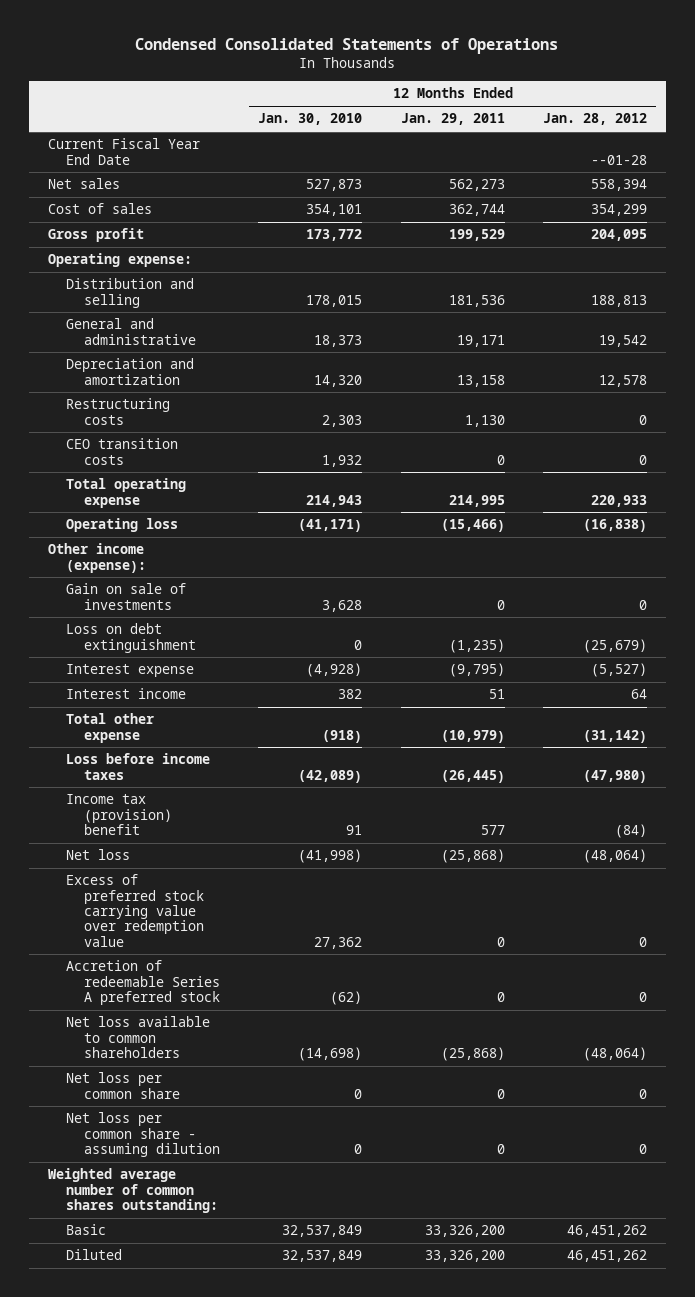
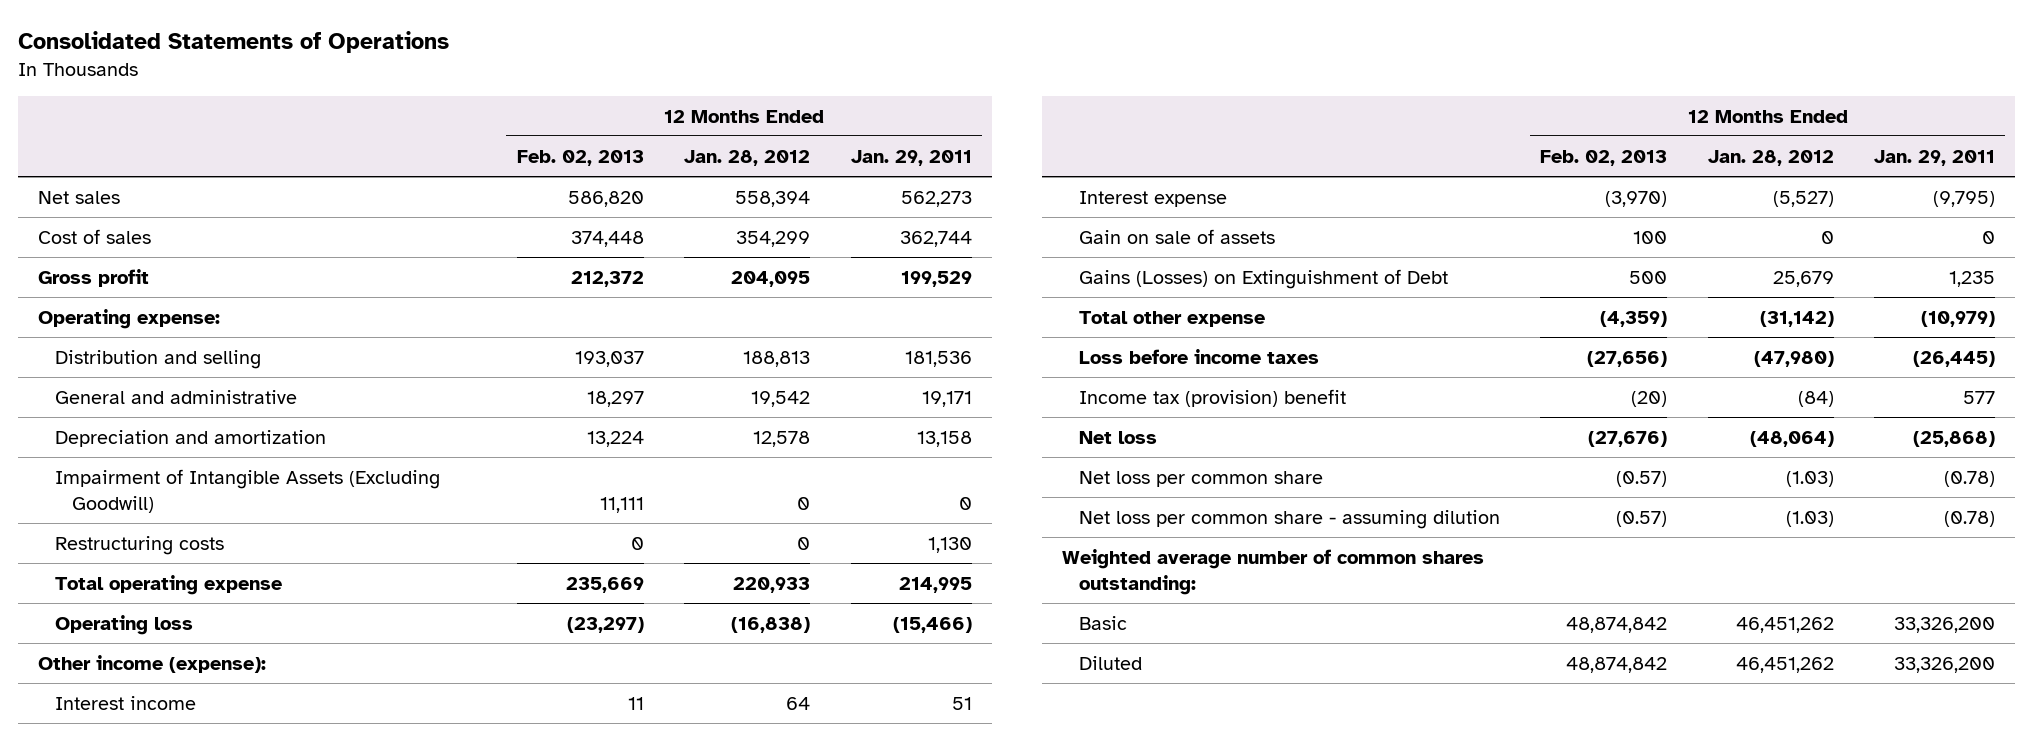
- Condensed Consolidated Statements of Operations
+ Consolidated Statements of Operations
- | 12 Months Ended Jan. 30, 2010 | 12 Months Ended Jan. 29, 2011 | 12 Months Ended Jan. 28, 2012
+ | 12 Months Ended Feb. 02, 2013 | 12 Months Ended Jan. 28, 2012 | 12 Months Ended Jan. 29, 2011
- Current Fiscal Year End Date | | | --01-28
+ Impairment of Intangible Assets (Excluding Goodwill) | 11,111 | 0 | 0
- CEO transition costs | 1,932 | 0 | 0
- Gain on sale of investments | 3,628 | 0 | 0
- Loss on debt extinguishment | 0 | (1,235) | (25,679)
moved down: Interest expense | (3,970) | (5,527) | (9,795)
+ Gain on sale of assets | 100 | 0 | 0
+ Gains (Losses) on Extinguishment of Debt | 500 | 25,679 | 1,235
- Excess of preferred stock carrying value over redemption value | 27,362 | 0 | 0
- Accretion of redeemable Series A preferred stock | (62) | 0 | 0
- Net loss available to common shareholders | (14,698) | (25,868) | (48,064)
- Net loss per common share | 0 | 0 | 0
- Net loss per common share - assuming dilution | 0 | 0 | 0
+ Net loss per common share | (0.57) | (1.03) | (0.78)
+ Net loss per common share - assuming dilution | (0.57) | (1.03) | (0.78)

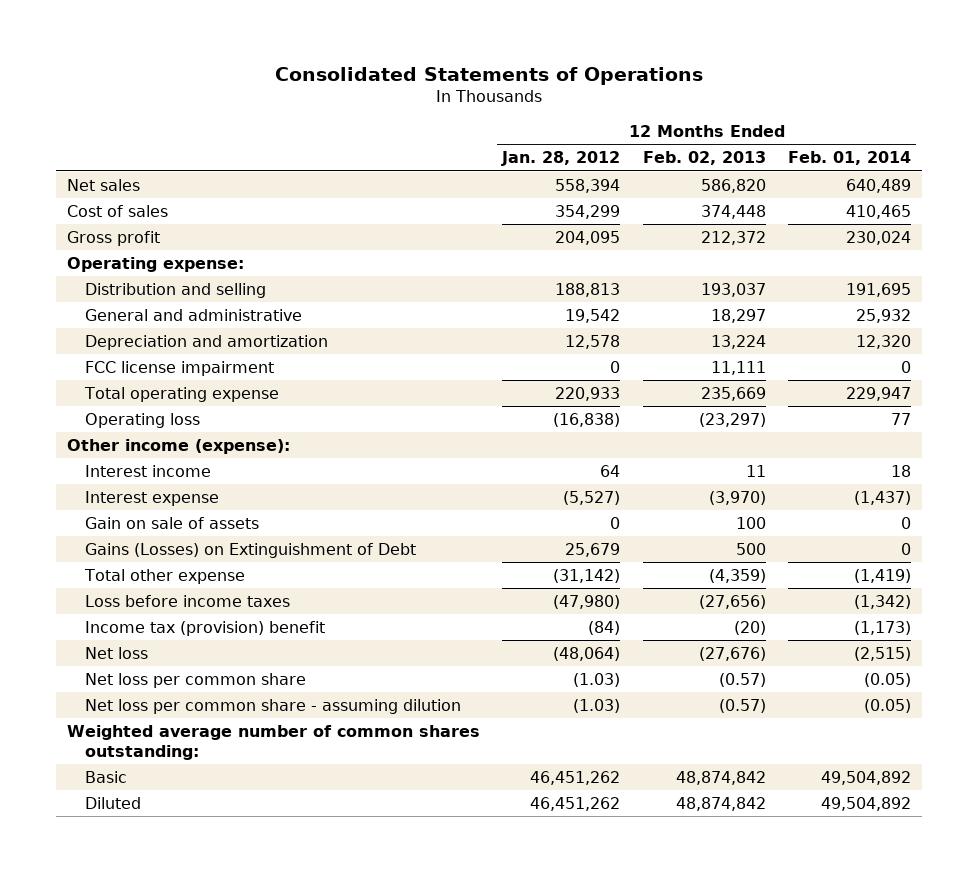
- | 12 Months Ended Feb. 02, 2013 | 12 Months Ended Jan. 28, 2012 | 12 Months Ended Jan. 29, 2011
+ | 12 Months Ended Jan. 28, 2012 | 12 Months Ended Feb. 02, 2013 | 12 Months Ended Feb. 01, 2014
- Impairment of Intangible Assets (Excluding Goodwill) | 11,111 | 0 | 0
- Restructuring costs | 0 | 0 | 1,130
+ FCC license impairment | 0 | 11,111 | 0

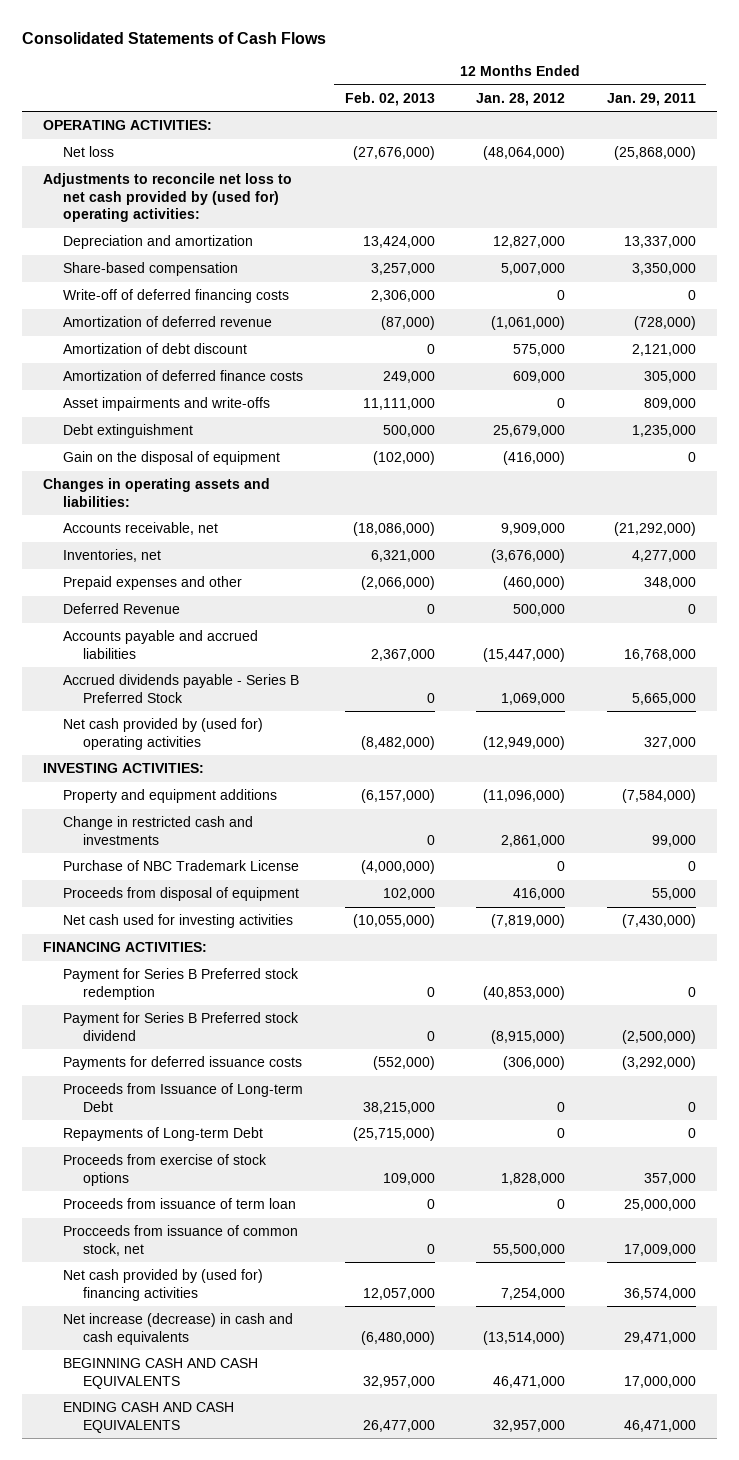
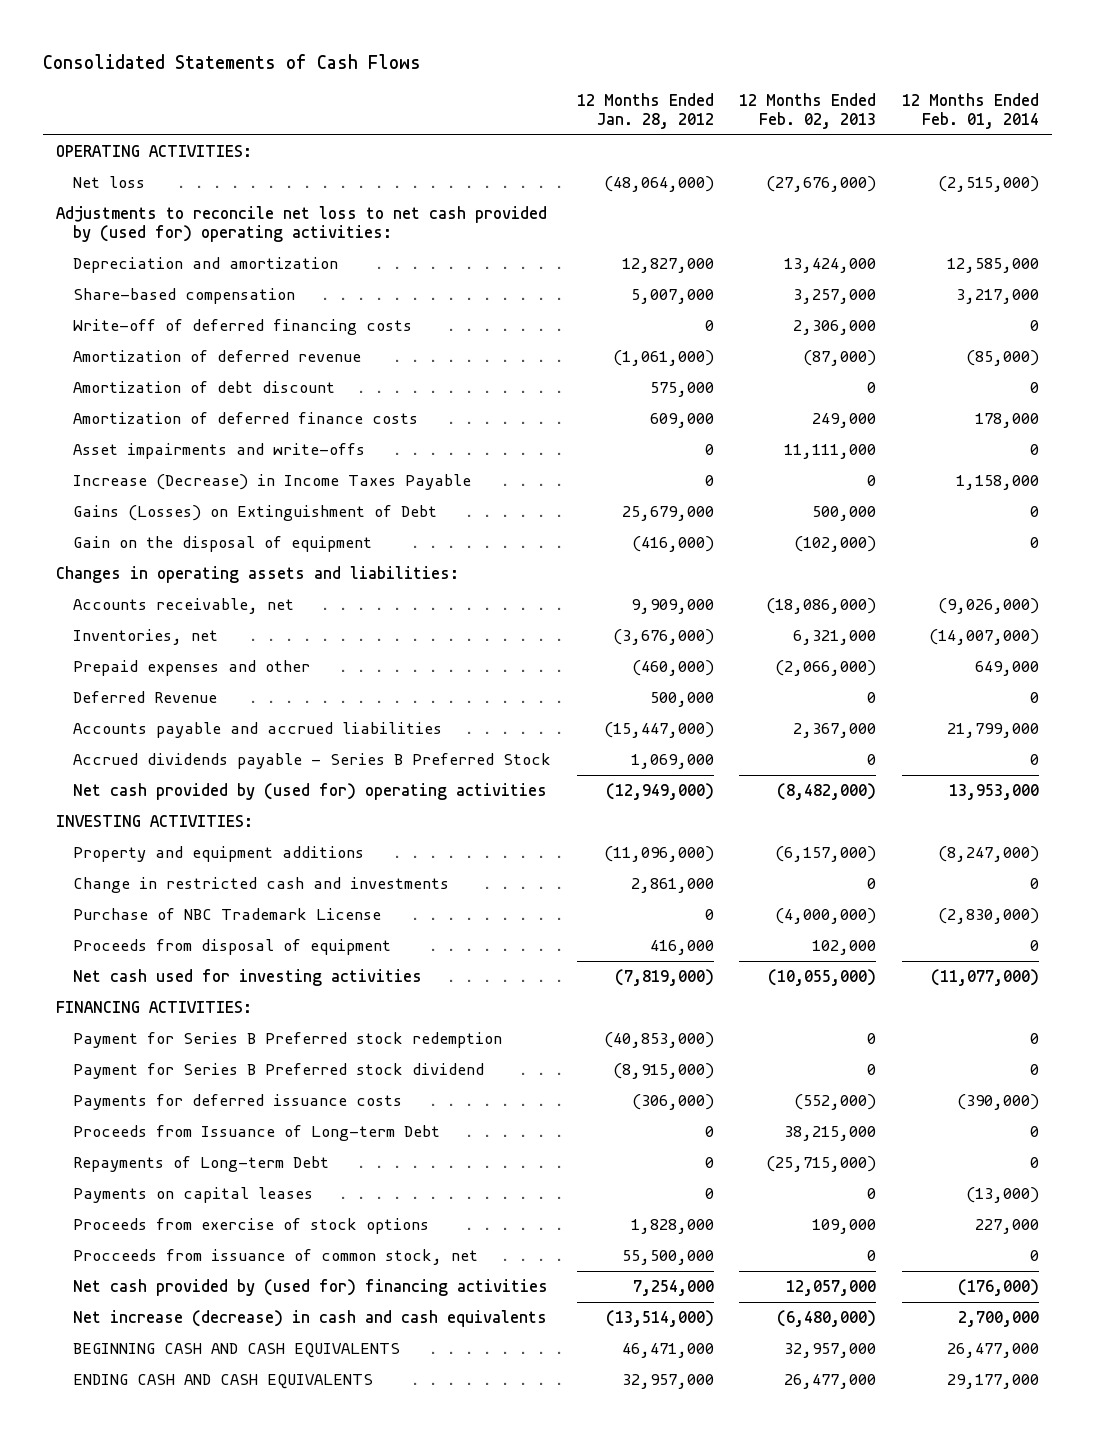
- | 12 Months Ended Feb. 02, 2013 | 12 Months Ended Jan. 28, 2012 | 12 Months Ended Jan. 29, 2011
+ | 12 Months Ended Jan. 28, 2012 | 12 Months Ended Feb. 02, 2013 | 12 Months Ended Feb. 01, 2014
- Debt extinguishment | 500,000 | 25,679,000 | 1,235,000
+ Increase (Decrease) in Income Taxes Payable | 0 | 0 | 1,158,000
+ Gains (Losses) on Extinguishment of Debt | 25,679,000 | 500,000 | 0
+ Payments on capital leases | 0 | 0 | (13,000)
- Proceeds from issuance of term loan | 0 | 0 | 25,000,000

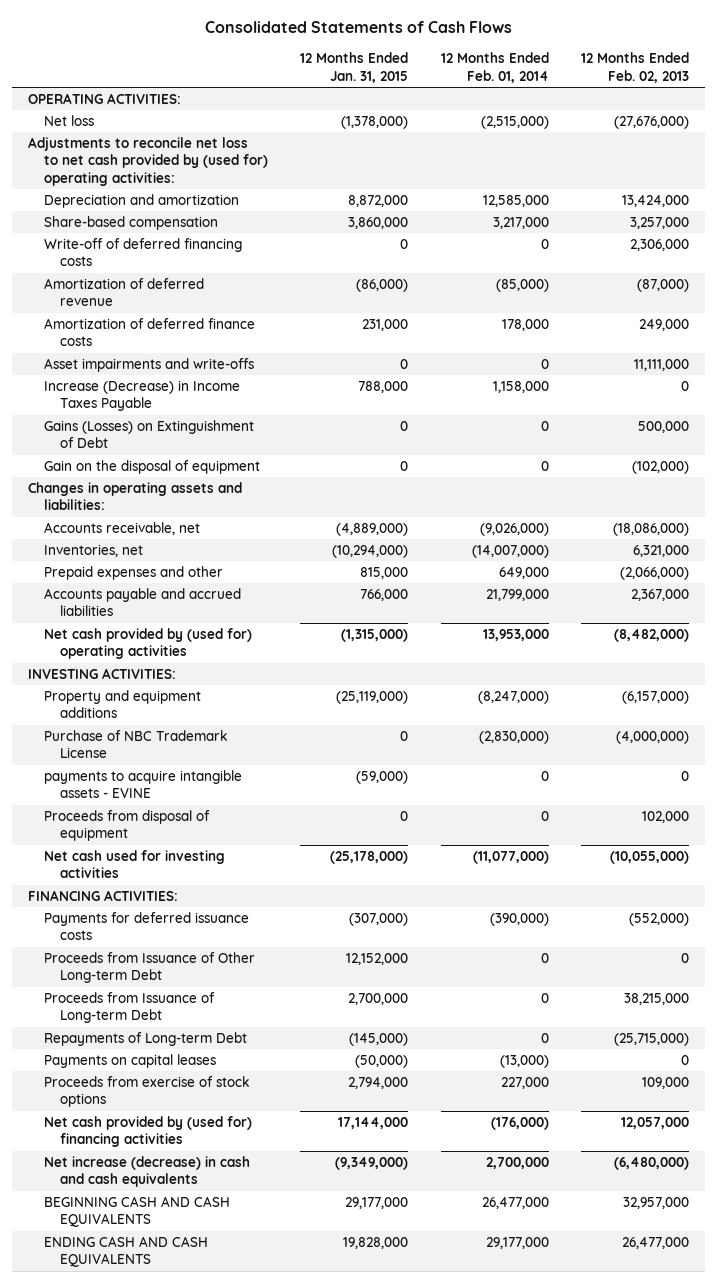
- | 12 Months Ended Jan. 28, 2012 | 12 Months Ended Feb. 02, 2013 | 12 Months Ended Feb. 01, 2014
+ | 12 Months Ended Jan. 31, 2015 | 12 Months Ended Feb. 01, 2014 | 12 Months Ended Feb. 02, 2013
- Amortization of debt discount | 575,000 | 0 | 0
- Deferred Revenue | 500,000 | 0 | 0
- Accrued dividends payable - Series B Preferred Stock | 1,069,000 | 0 | 0
- Change in restricted cash and investments | 2,861,000 | 0 | 0
+ payments to acquire intangible assets - EVINE | (59,000) | 0 | 0
- Payment for Series B Preferred stock redemption | (40,853,000) | 0 | 0
- Payment for Series B Preferred stock dividend | (8,915,000) | 0 | 0
+ Proceeds from Issuance of Other Long-term Debt | 12,152,000 | 0 | 0
- Procceeds from issuance of common stock, net | 55,500,000 | 0 | 0

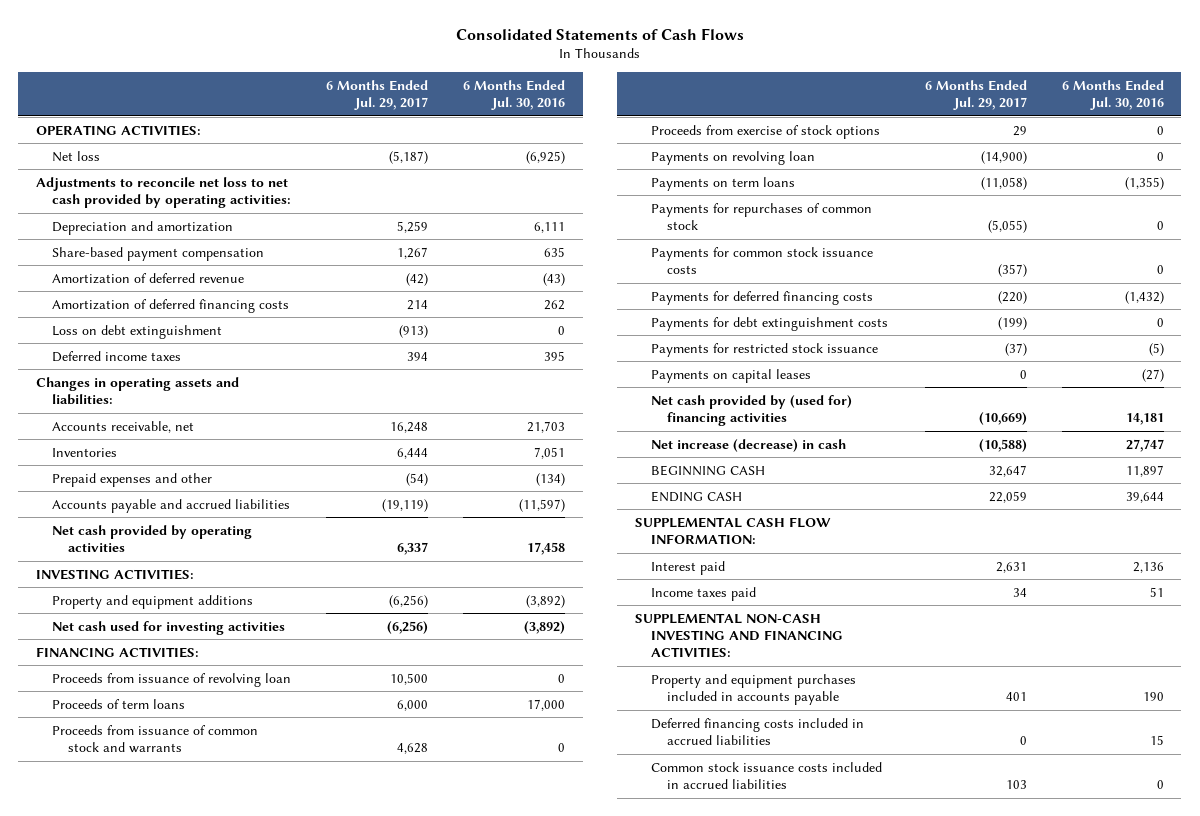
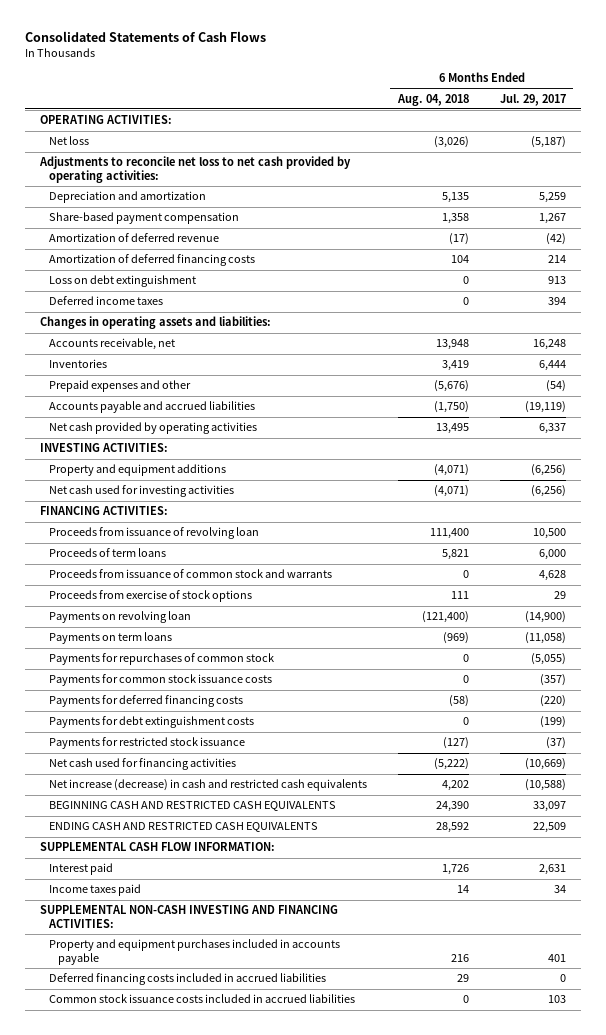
- | 6 Months Ended Jul. 29, 2017 | 6 Months Ended Jul. 30, 2016
+ | 6 Months Ended Aug. 04, 2018 | 6 Months Ended Jul. 29, 2017
- Loss on debt extinguishment | (913) | 0
+ Loss on debt extinguishment | 0 | 913
- Payments on capital leases | 0 | (27)
- Net cash provided by (used for) financing activities | (10,669) | 14,181
- Net increase (decrease) in cash | (10,588) | 27,747
- BEGINNING CASH | 32,647 | 11,897
- ENDING CASH | 22,059 | 39,644
+ Net cash used for financing activities | (5,222) | (10,669)
+ Net increase (decrease) in cash and restricted cash equivalents | 4,202 | (10,588)
+ BEGINNING CASH AND RESTRICTED CASH EQUIVALENTS | 24,390 | 33,097
+ ENDING CASH AND RESTRICTED CASH EQUIVALENTS | 28,592 | 22,509

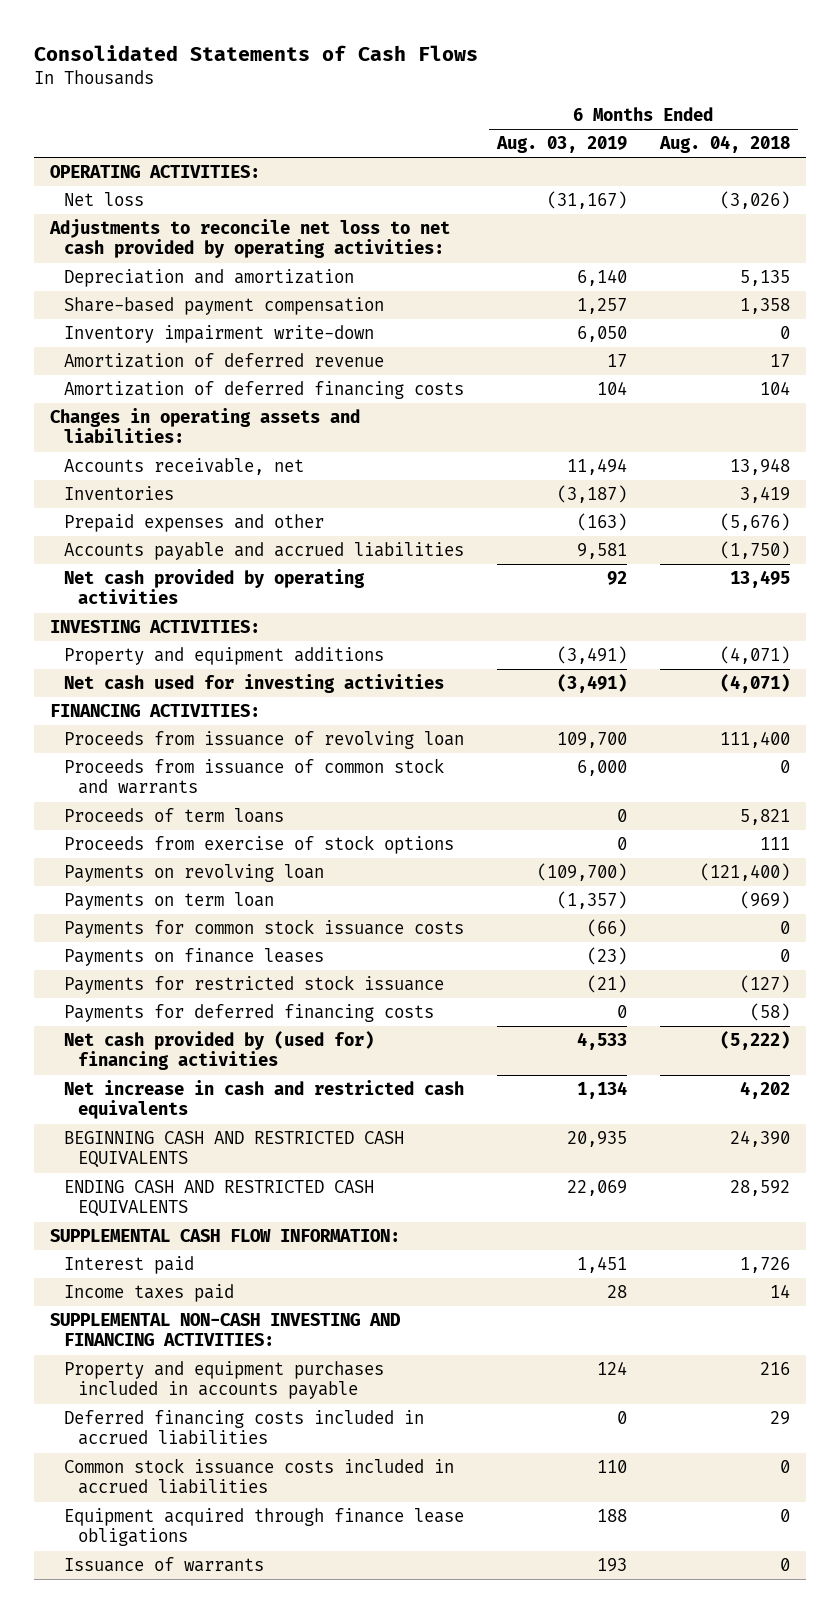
- | 6 Months Ended Aug. 04, 2018 | 6 Months Ended Jul. 29, 2017
+ | 6 Months Ended Aug. 03, 2019 | 6 Months Ended Aug. 04, 2018
- Amortization of deferred revenue | (17) | (42)
+ Inventory impairment write-down | 6,050 | 0
+ Amortization of deferred revenue | 17 | 17
- Loss on debt extinguishment | 0 | 913
- Deferred income taxes | 0 | 394
moved down: Proceeds of term loans | 0 | 5,821
- Payments on term loans | (969) | (11,058)
- Payments for repurchases of common stock | 0 | (5,055)
+ Payments on term loan | (1,357) | (969)
- Payments for debt extinguishment costs | 0 | (199)
+ Payments on finance leases | (23) | 0
- Net cash used for financing activities | (5,222) | (10,669)
- Net increase (decrease) in cash and restricted cash equivalents | 4,202 | (10,588)
moved down: Payments for deferred financing costs | 0 | (58)
+ Net cash provided by (used for) financing activities | 4,533 | (5,222)
+ Net increase in cash and restricted cash equivalents | 1,134 | 4,202
+ Equipment acquired through finance lease obligations | 188 | 0
+ Issuance of warrants | 193 | 0

